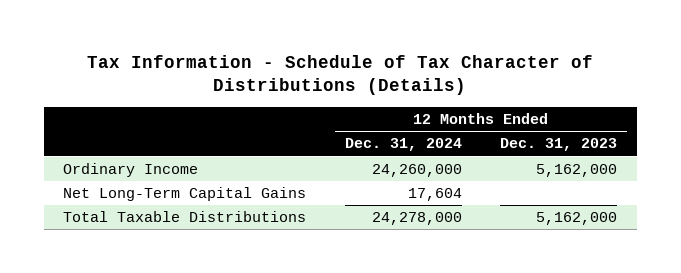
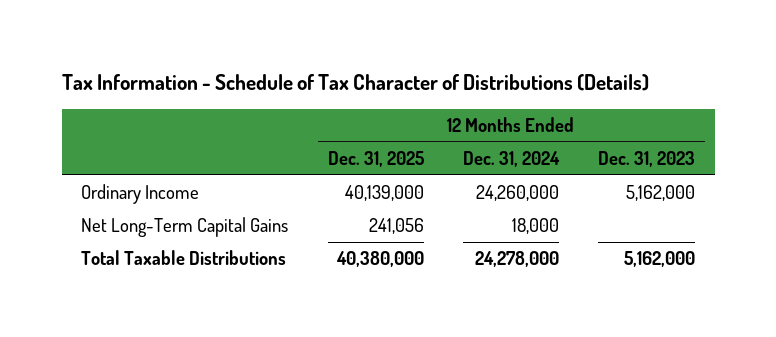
- | 12 Months Ended Dec. 31, 2024 | 12 Months Ended Dec. 31, 2023
+ | 12 Months Ended Dec. 31, 2025 | 12 Months Ended Dec. 31, 2024 | 12 Months Ended Dec. 31, 2023
- Net Long-Term Capital Gains | 17,604 |
+ Net Long-Term Capital Gains | 241,056 | 18,000 |

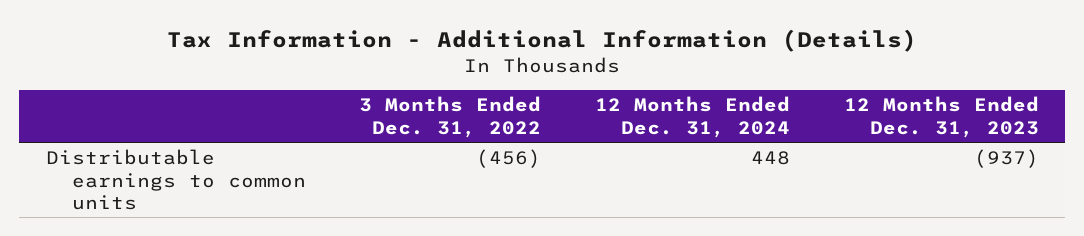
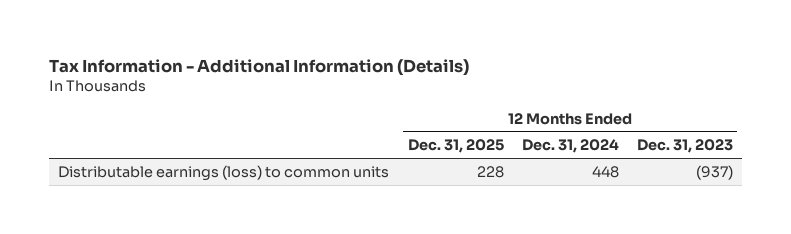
- | 3 Months Ended Dec. 31, 2022 | 12 Months Ended Dec. 31, 2024 | 12 Months Ended Dec. 31, 2023
+ | 12 Months Ended Dec. 31, 2025 | 12 Months Ended Dec. 31, 2024 | 12 Months Ended Dec. 31, 2023
- Distributable earnings to common units | (456) | 448 | (937)
+ Distributable earnings (loss) to common units | 228 | 448 | (937)

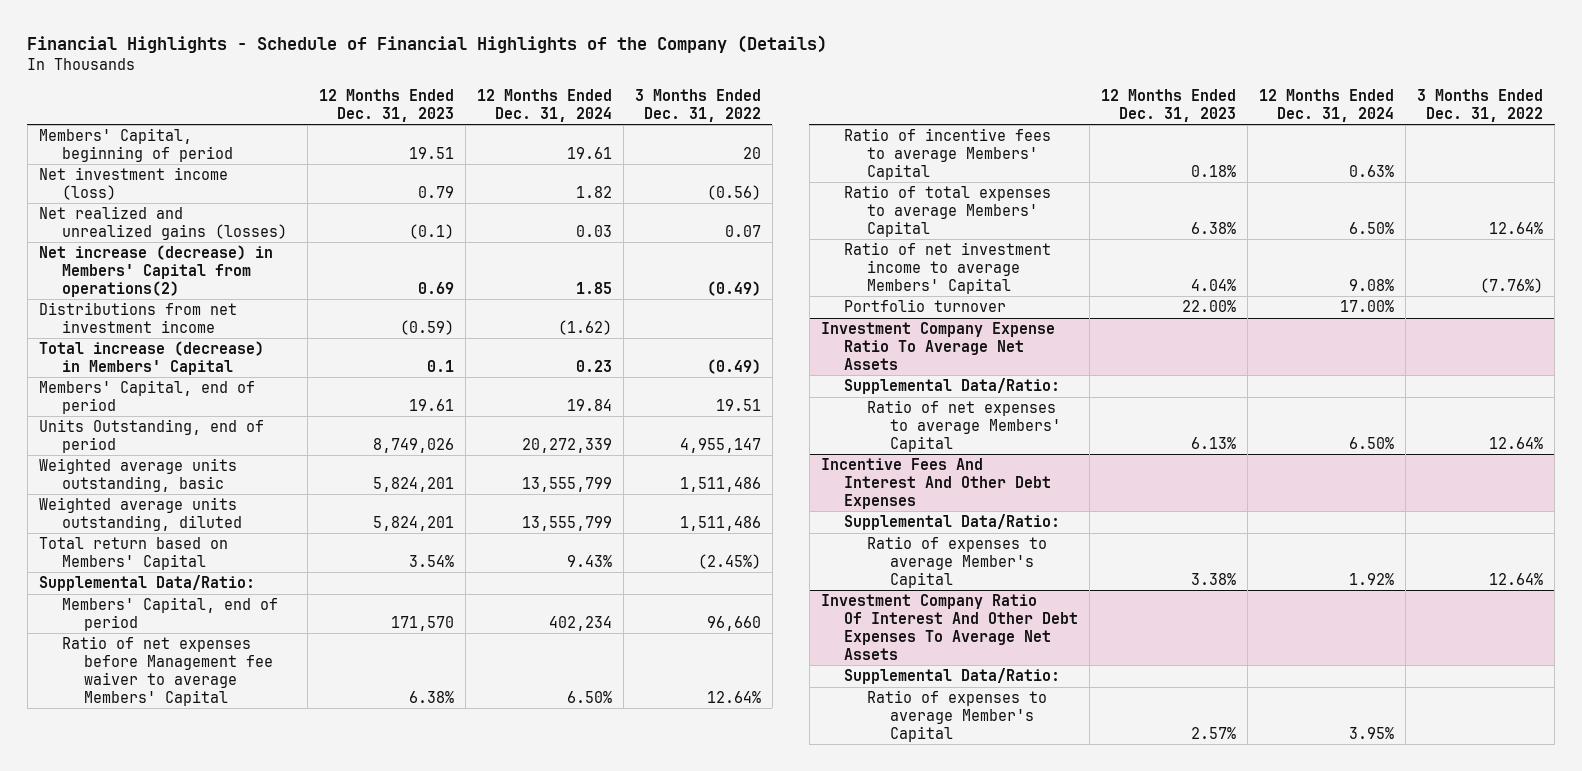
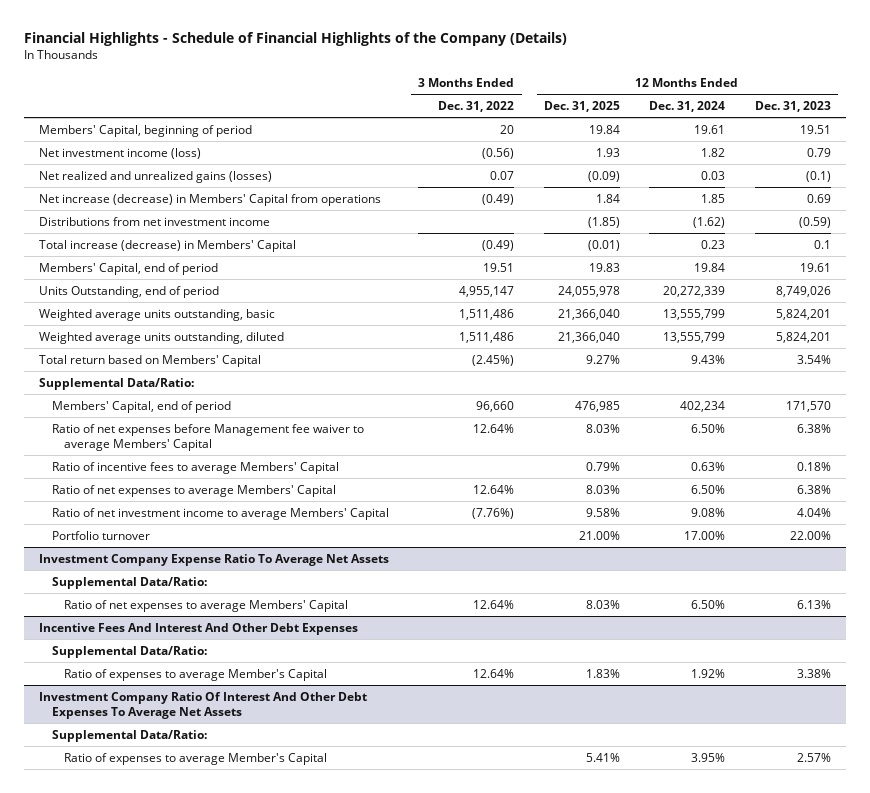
- | 12 Months Ended Dec. 31, 2023 | 12 Months Ended Dec. 31, 2024 | 3 Months Ended Dec. 31, 2022
+ | 3 Months Ended Dec. 31, 2022 | 12 Months Ended Dec. 31, 2025 | 12 Months Ended Dec. 31, 2024 | 12 Months Ended Dec. 31, 2023
- Net increase (decrease) in Members' Capital from operations(2) | 0.69 | 1.85 | (0.49)
+ Net increase (decrease) in Members' Capital from operations | (0.49) | 1.84 | 1.85 | 0.69
- Ratio of total expenses to average Members' Capital | 6.38% | 6.50% | 12.64%
+ Ratio of net expenses to average Members' Capital | 12.64% | 8.03% | 6.50% | 6.38%

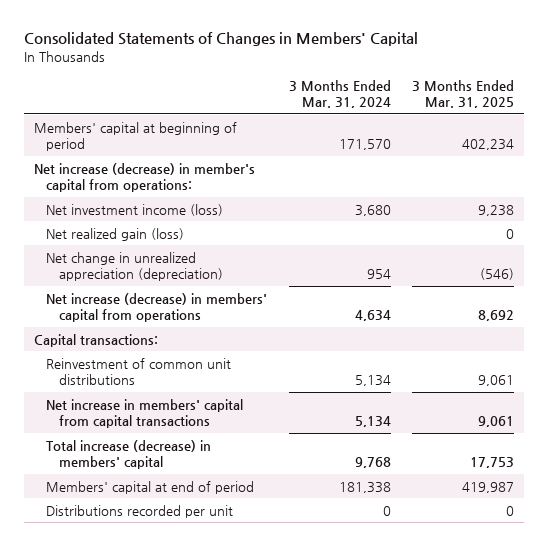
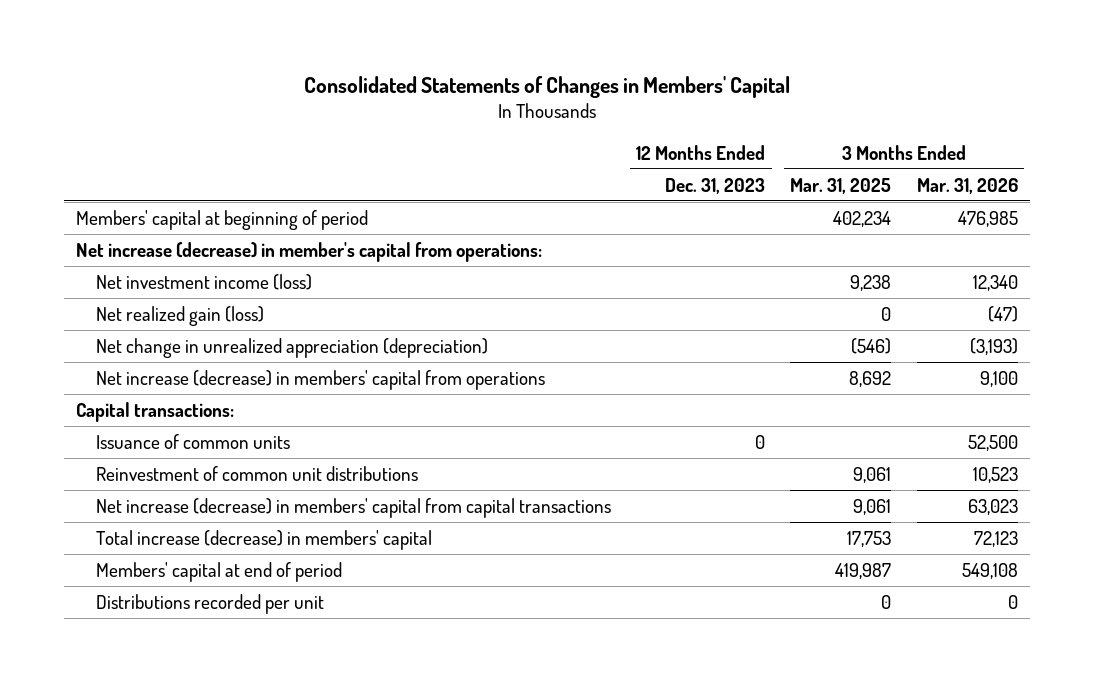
- | 3 Months Ended Mar. 31, 2024 | 3 Months Ended Mar. 31, 2025
+ | 12 Months Ended Dec. 31, 2023 | 3 Months Ended Mar. 31, 2025 | 3 Months Ended Mar. 31, 2026
+ Issuance of common units | 0 | | 52,500
- Net increase in members' capital from capital transactions | 5,134 | 9,061
+ Net increase (decrease) in members' capital from capital transactions | | 9,061 | 63,023

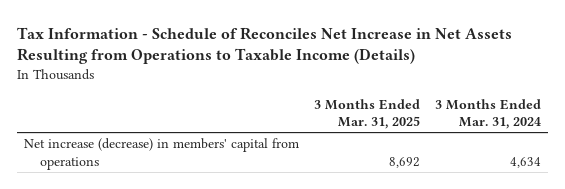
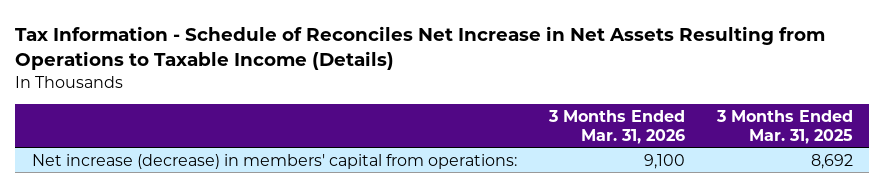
- | 3 Months Ended Mar. 31, 2025 | 3 Months Ended Mar. 31, 2024
+ | 3 Months Ended Mar. 31, 2026 | 3 Months Ended Mar. 31, 2025
- Net increase (decrease) in members' capital from operations | 8,692 | 4,634
+ Net increase (decrease) in members' capital from operations: | 9,100 | 8,692

